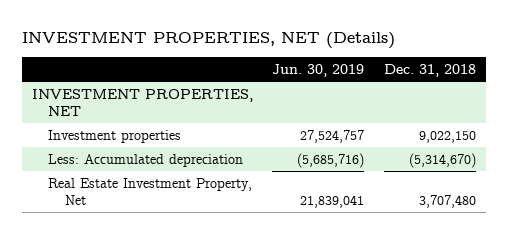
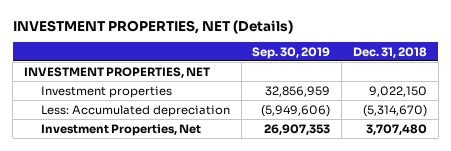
- | Jun. 30, 2019 | Dec. 31, 2018
+ | Sep. 30, 2019 | Dec. 31, 2018
- Real Estate Investment Property, Net | 21,839,041 | 3,707,480
+ Investment Properties, Net | 26,907,353 | 3,707,480

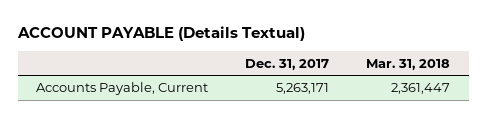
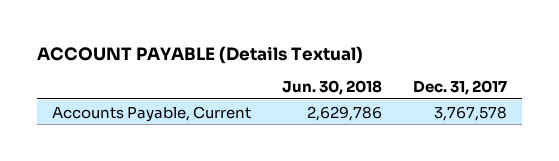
- | Dec. 31, 2017 | Mar. 31, 2018
+ | Jun. 30, 2018 | Dec. 31, 2017
- Accounts Payable, Current | 5,263,171 | 2,361,447
+ Accounts Payable, Current | 2,629,786 | 3,767,578

